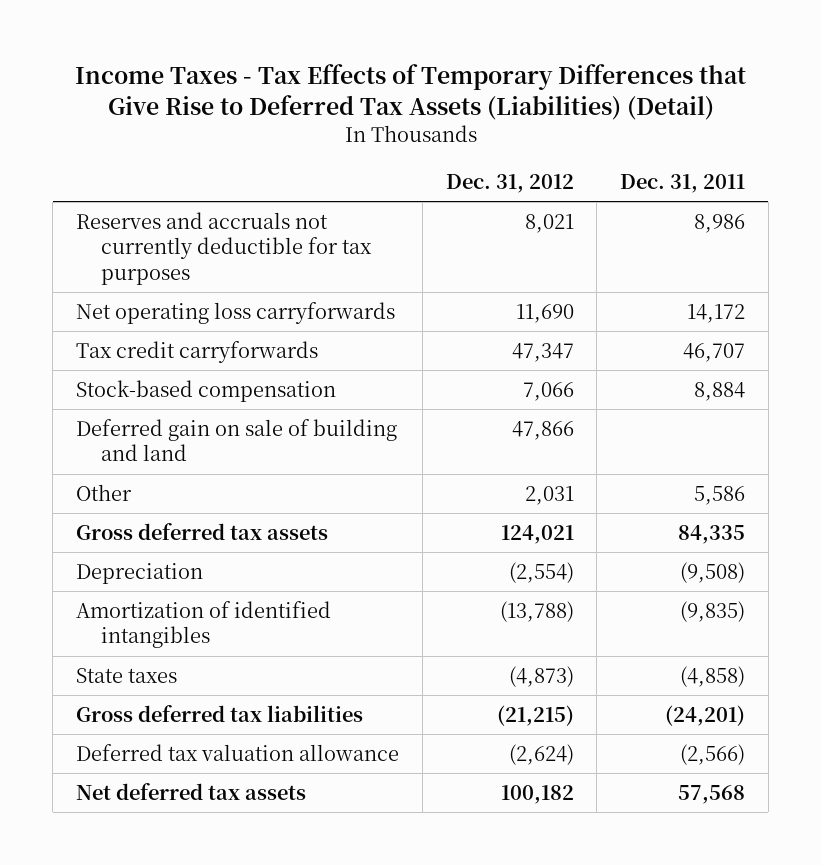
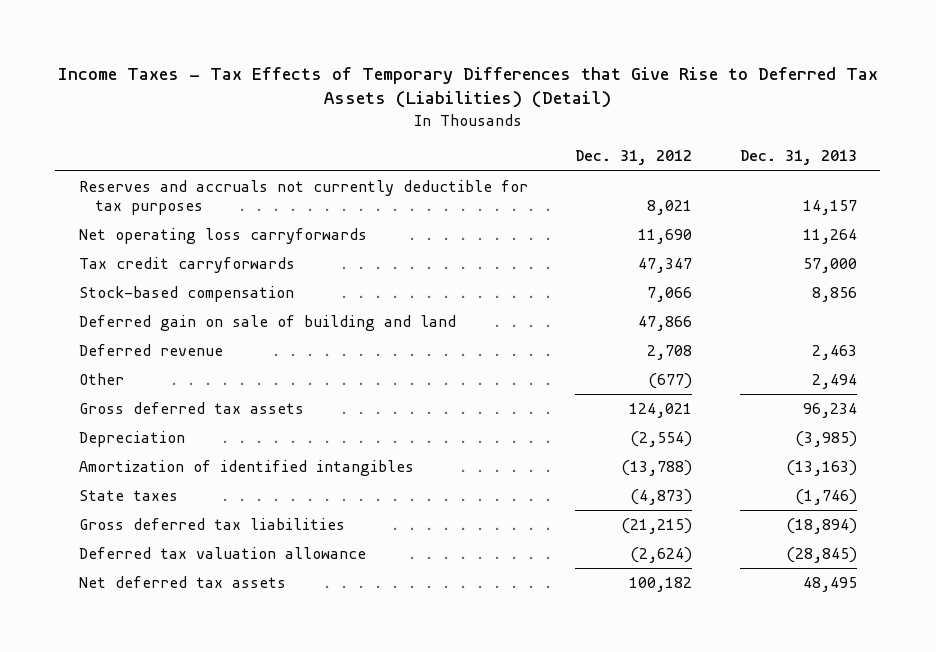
- | Dec. 31, 2012 | Dec. 31, 2011
+ | Dec. 31, 2012 | Dec. 31, 2013
- Other | 2,031 | 5,586
+ Deferred revenue | 2,708 | 2,463
+ Other | (677) | 2,494

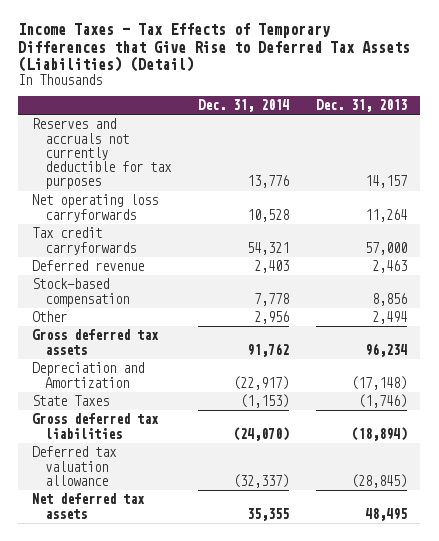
- | Dec. 31, 2012 | Dec. 31, 2013
+ | Dec. 31, 2014 | Dec. 31, 2013
- Deferred gain on sale of building and land | 47,866 |
moved down: Stock-based compensation | 7,778 | 8,856
- Depreciation | (2,554) | (3,985)
- Amortization of identified intangibles | (13,788) | (13,163)
- State taxes | (4,873) | (1,746)
+ Depreciation and Amortization | (22,917) | (17,148)
+ State Taxes | (1,153) | (1,746)

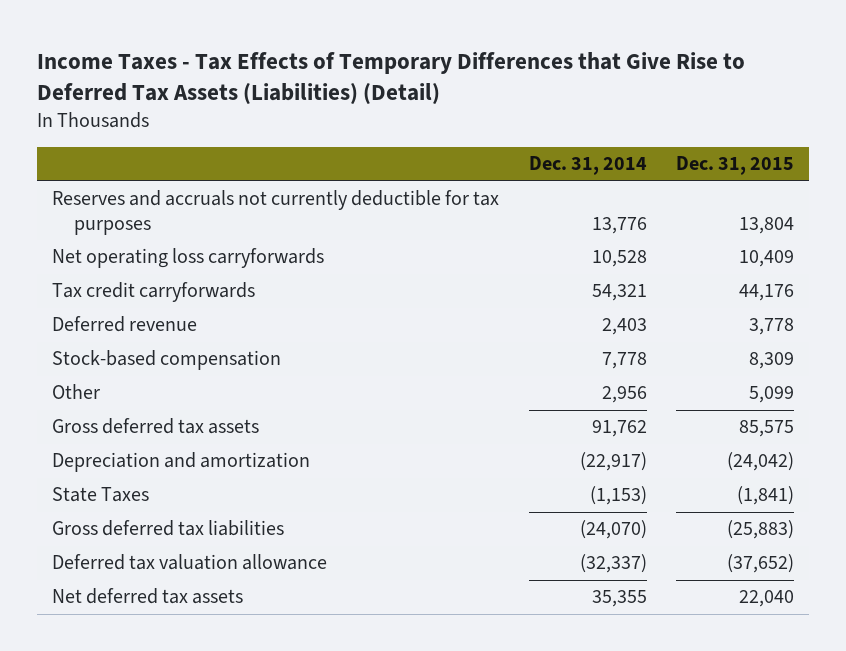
- | Dec. 31, 2014 | Dec. 31, 2013
+ | Dec. 31, 2014 | Dec. 31, 2015
- Depreciation and Amortization | (22,917) | (17,148)
+ Depreciation and amortization | (22,917) | (24,042)

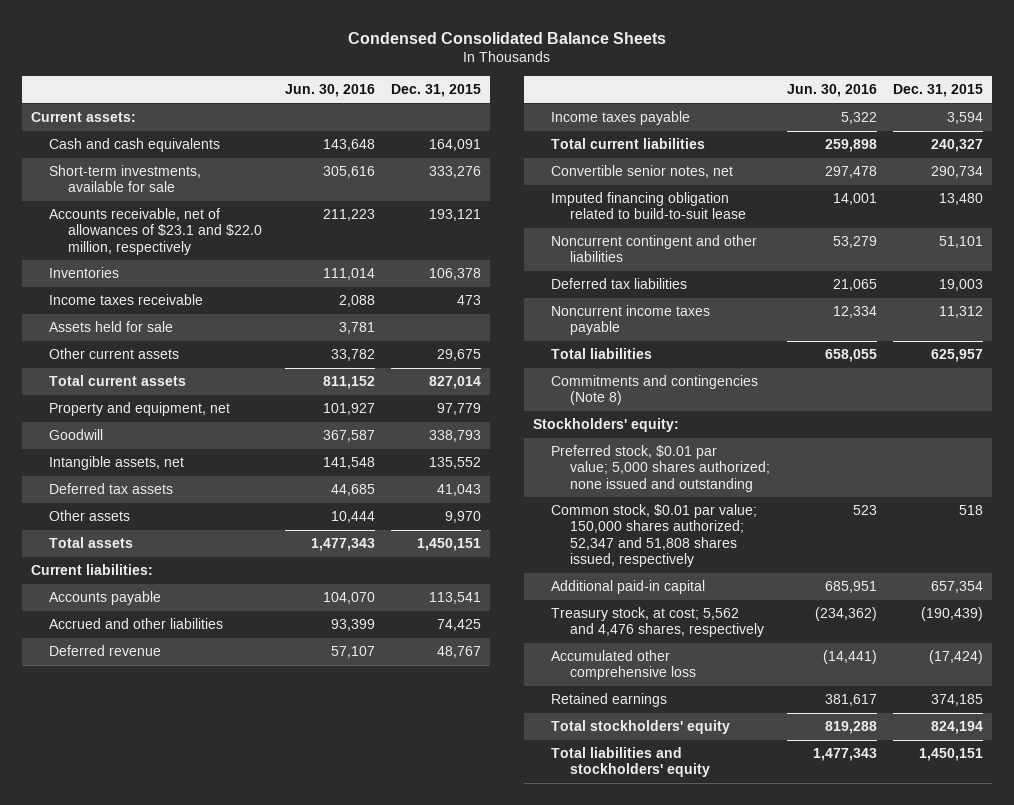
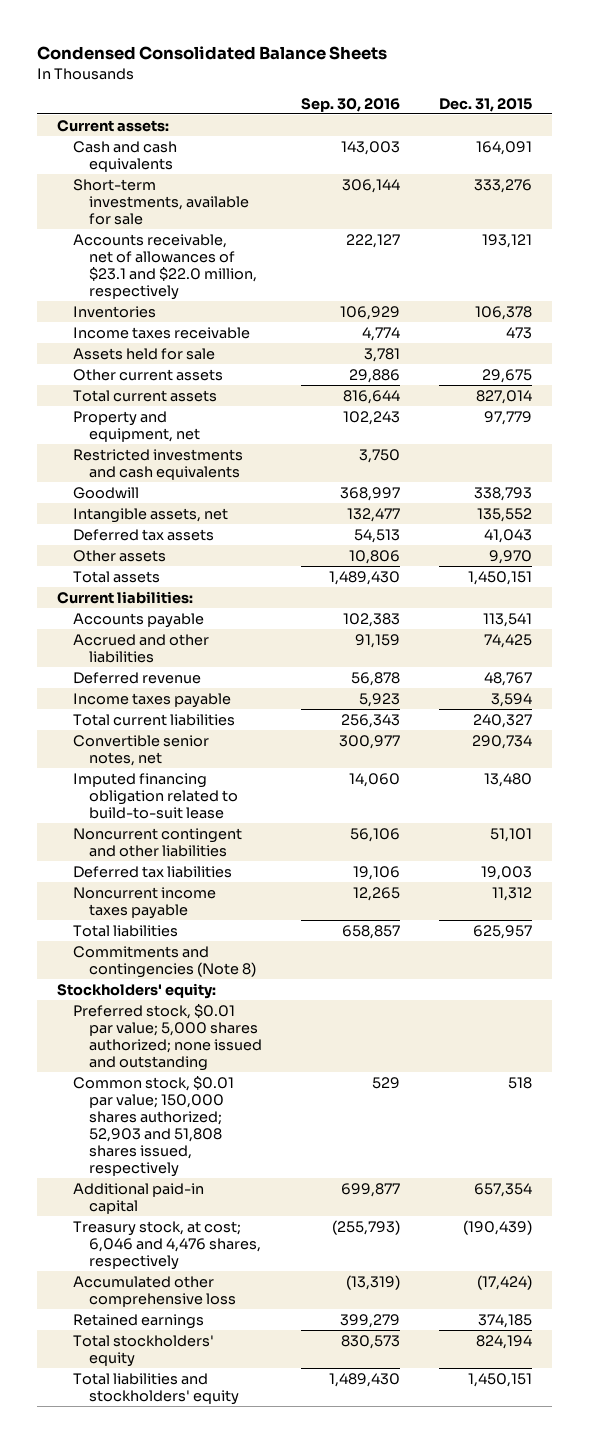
- | Jun. 30, 2016 | Dec. 31, 2015
+ | Sep. 30, 2016 | Dec. 31, 2015
+ Restricted investments and cash equivalents | 3,750 |
- Common stock, $0.01 par value; 150,000 shares authorized; 52,347 and 51,808 shares issued, respectively | 523 | 518
+ Common stock, $0.01 par value; 150,000 shares authorized; 52,903 and 51,808 shares issued, respectively | 529 | 518
- Treasury stock, at cost; 5,562 and 4,476 shares, respectively | (234,362) | (190,439)
+ Treasury stock, at cost; 6,046 and 4,476 shares, respectively | (255,793) | (190,439)

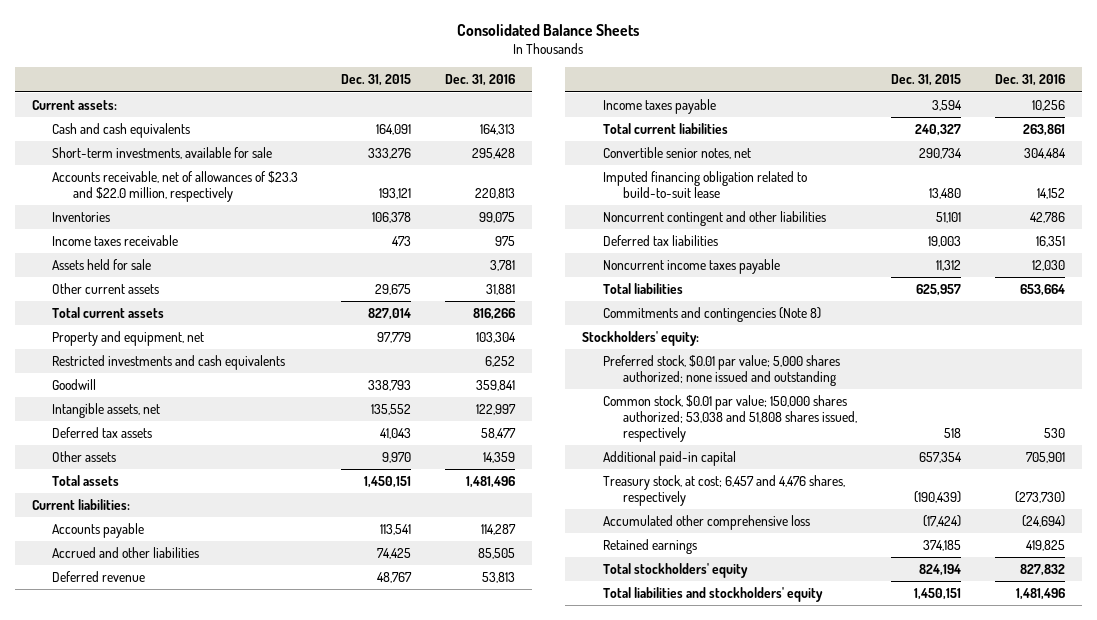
- Condensed Consolidated Balance Sheets
+ Consolidated Balance Sheets
- | Sep. 30, 2016 | Dec. 31, 2015
+ | Dec. 31, 2015 | Dec. 31, 2016
- Accounts receivable, net of allowances of $23.1 and $22.0 million, respectively | 222,127 | 193,121
+ Accounts receivable, net of allowances of $23.3 and $22.0 million, respectively | 193,121 | 220,813
- Common stock, $0.01 par value; 150,000 shares authorized; 52,903 and 51,808 shares issued, respectively | 529 | 518
+ Common stock, $0.01 par value; 150,000 shares authorized; 53,038 and 51,808 shares issued, respectively | 518 | 530
- Treasury stock, at cost; 6,046 and 4,476 shares, respectively | (255,793) | (190,439)
+ Treasury stock, at cost; 6,457 and 4,476 shares, respectively | (190,439) | (273,730)

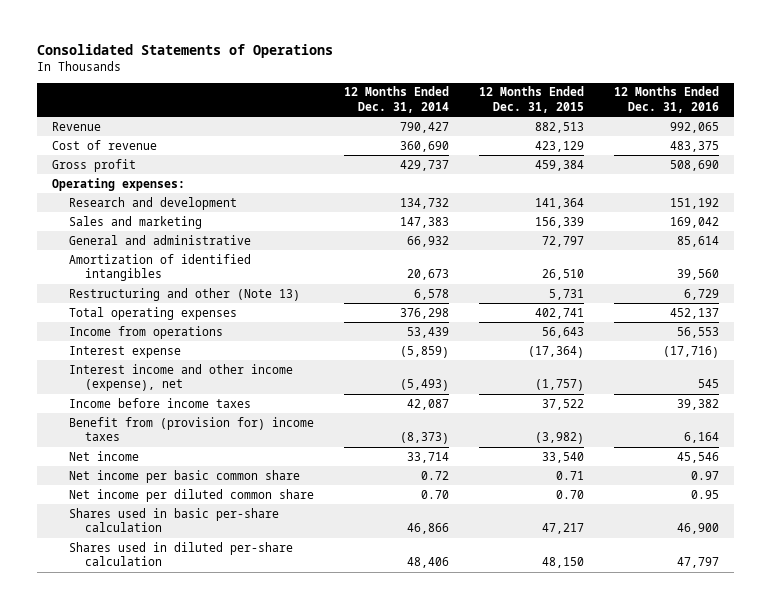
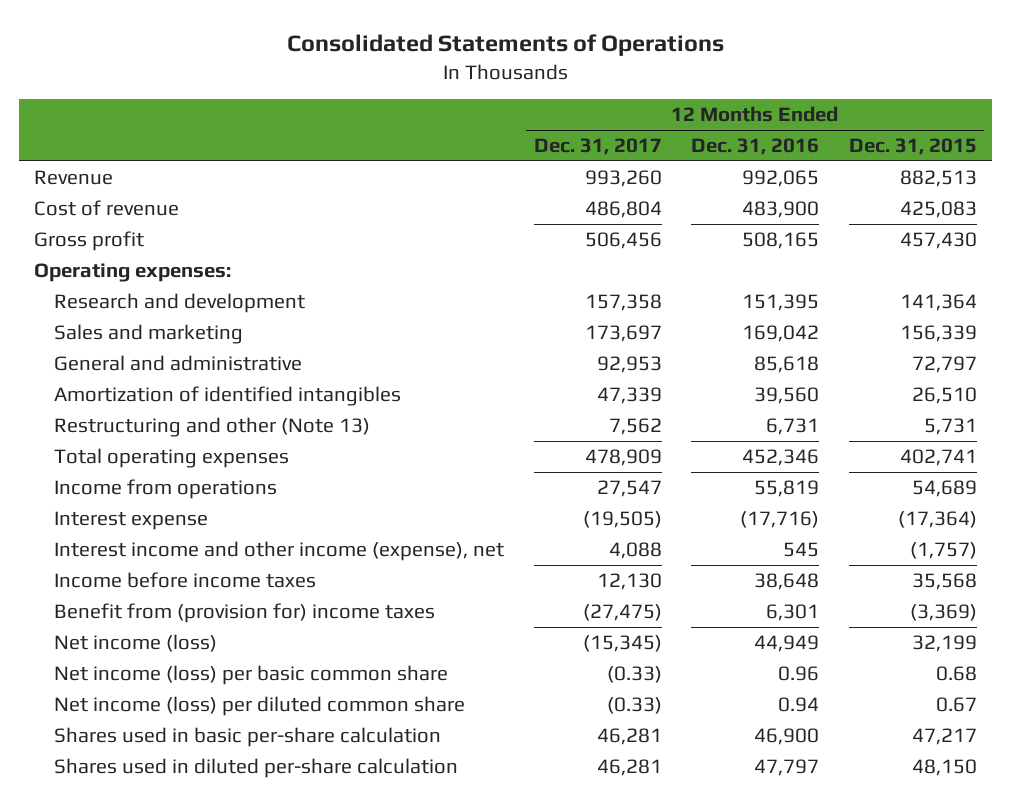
- | 12 Months Ended Dec. 31, 2014 | 12 Months Ended Dec. 31, 2015 | 12 Months Ended Dec. 31, 2016
+ | 12 Months Ended Dec. 31, 2017 | 12 Months Ended Dec. 31, 2016 | 12 Months Ended Dec. 31, 2015
- Cost of revenue | 360,690 | 423,129 | 483,375
- Gross profit | 429,737 | 459,384 | 508,690
+ Cost of revenue | 486,804 | 483,900 | 425,083
+ Gross profit | 506,456 | 508,165 | 457,430
- Research and development | 134,732 | 141,364 | 151,192
+ Research and development | 157,358 | 151,395 | 141,364
- General and administrative | 66,932 | 72,797 | 85,614
+ General and administrative | 92,953 | 85,618 | 72,797
- Restructuring and other (Note 13) | 6,578 | 5,731 | 6,729
- Total operating expenses | 376,298 | 402,741 | 452,137
- Income from operations | 53,439 | 56,643 | 56,553
+ Restructuring and other (Note 13) | 7,562 | 6,731 | 5,731
+ Total operating expenses | 478,909 | 452,346 | 402,741
+ Income from operations | 27,547 | 55,819 | 54,689
- Income before income taxes | 42,087 | 37,522 | 39,382
- Benefit from (provision for) income taxes | (8,373) | (3,982) | 6,164
- Net income | 33,714 | 33,540 | 45,546
- Net income per basic common share | 0.72 | 0.71 | 0.97
- Net income per diluted common share | 0.70 | 0.70 | 0.95
+ Income before income taxes | 12,130 | 38,648 | 35,568
+ Benefit from (provision for) income taxes | (27,475) | 6,301 | (3,369)
+ Net income (loss) | (15,345) | 44,949 | 32,199
+ Net income (loss) per basic common share | (0.33) | 0.96 | 0.68
+ Net income (loss) per diluted common share | (0.33) | 0.94 | 0.67

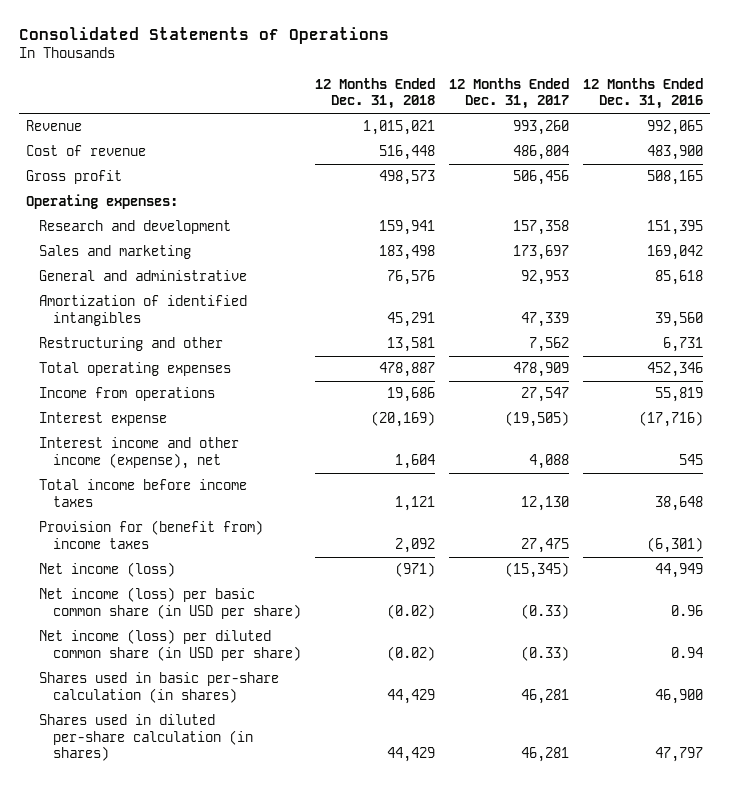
- | 12 Months Ended Dec. 31, 2017 | 12 Months Ended Dec. 31, 2016 | 12 Months Ended Dec. 31, 2015
+ | 12 Months Ended Dec. 31, 2018 | 12 Months Ended Dec. 31, 2017 | 12 Months Ended Dec. 31, 2016
- Restructuring and other (Note 13) | 7,562 | 6,731 | 5,731
+ Restructuring and other | 13,581 | 7,562 | 6,731
- Income before income taxes | 12,130 | 38,648 | 35,568
- Benefit from (provision for) income taxes | (27,475) | 6,301 | (3,369)
+ Total income before income taxes | 1,121 | 12,130 | 38,648
+ Provision for (benefit from) income taxes | 2,092 | 27,475 | (6,301)
- Net income (loss) per basic common share | (0.33) | 0.96 | 0.68
- Net income (loss) per diluted common share | (0.33) | 0.94 | 0.67
- Shares used in basic per-share calculation | 46,281 | 46,900 | 47,217
- Shares used in diluted per-share calculation | 46,281 | 47,797 | 48,150
+ Net income (loss) per basic common share (in USD per share) | (0.02) | (0.33) | 0.96
+ Net income (loss) per diluted common share (in USD per share) | (0.02) | (0.33) | 0.94
+ Shares used in basic per-share calculation (in shares) | 44,429 | 46,281 | 46,900
+ Shares used in diluted per-share calculation (in shares) | 44,429 | 46,281 | 47,797

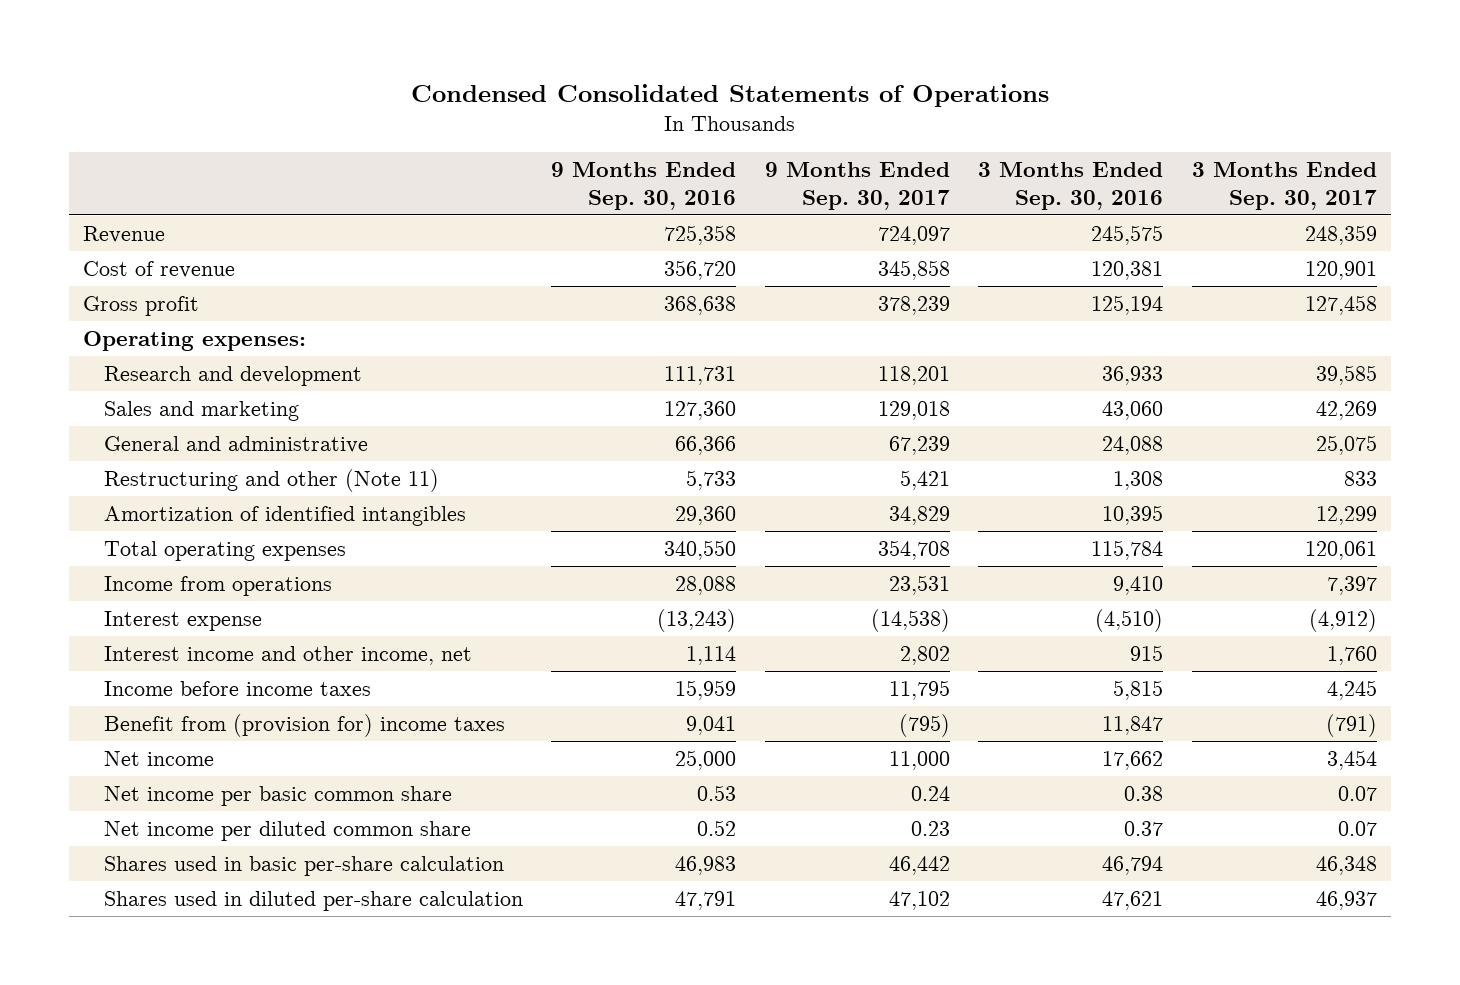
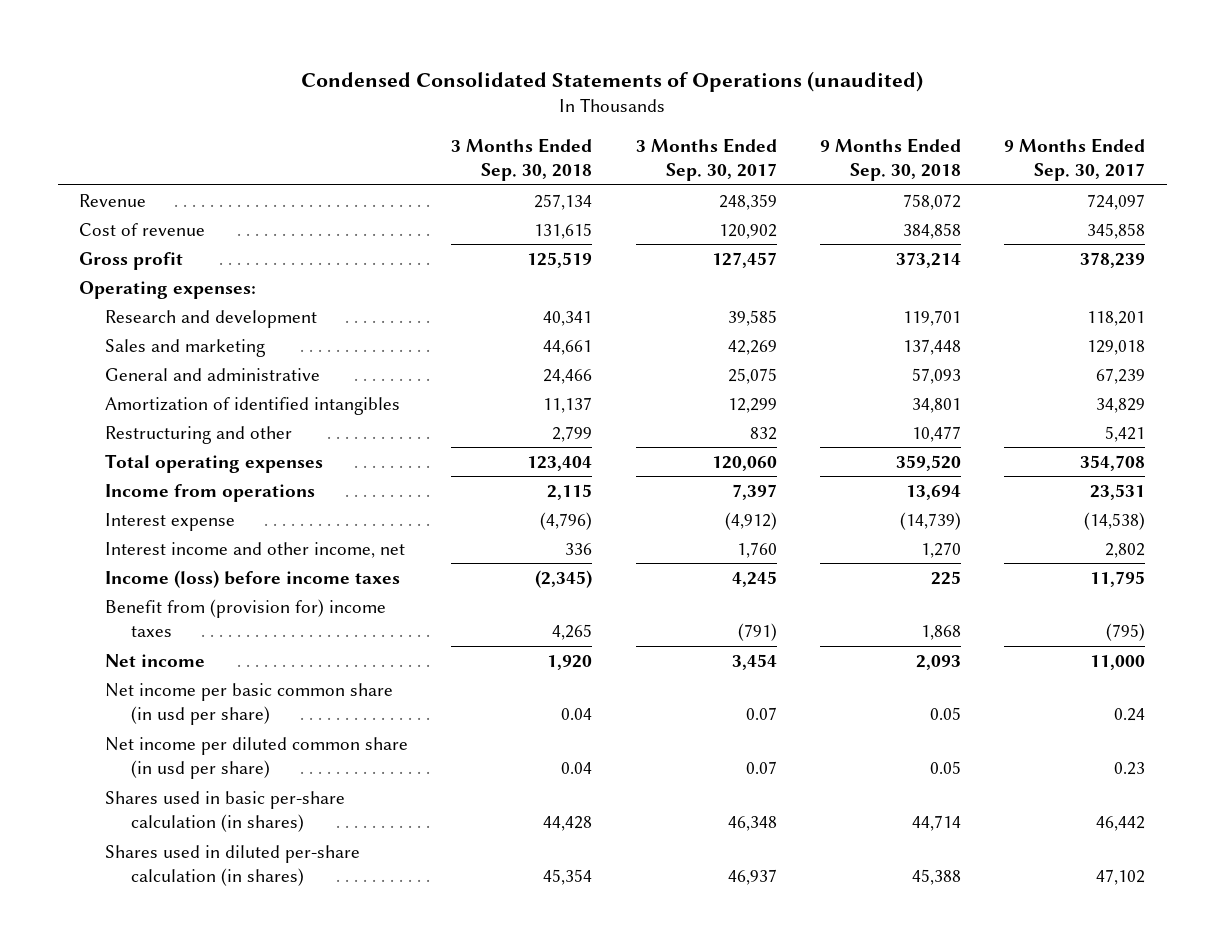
- Condensed Consolidated Statements of Operations
+ Condensed Consolidated Statements of Operations (unaudited)
- | 9 Months Ended Sep. 30, 2016 | 9 Months Ended Sep. 30, 2017 | 3 Months Ended Sep. 30, 2016 | 3 Months Ended Sep. 30, 2017
+ | 3 Months Ended Sep. 30, 2018 | 3 Months Ended Sep. 30, 2017 | 9 Months Ended Sep. 30, 2018 | 9 Months Ended Sep. 30, 2017
- Cost of revenue | 356,720 | 345,858 | 120,381 | 120,901
- Gross profit | 368,638 | 378,239 | 125,194 | 127,458
+ Cost of revenue | 131,615 | 120,902 | 384,858 | 345,858
+ Gross profit | 125,519 | 127,457 | 373,214 | 378,239
- Restructuring and other (Note 11) | 5,733 | 5,421 | 1,308 | 833
- Total operating expenses | 340,550 | 354,708 | 115,784 | 120,061
+ Restructuring and other | 2,799 | 832 | 10,477 | 5,421
+ Total operating expenses | 123,404 | 120,060 | 359,520 | 354,708
- Income before income taxes | 15,959 | 11,795 | 5,815 | 4,245
+ Income (loss) before income taxes | (2,345) | 4,245 | 225 | 11,795
- Net income per basic common share | 0.53 | 0.24 | 0.38 | 0.07
- Net income per diluted common share | 0.52 | 0.23 | 0.37 | 0.07
- Shares used in basic per-share calculation | 46,983 | 46,442 | 46,794 | 46,348
- Shares used in diluted per-share calculation | 47,791 | 47,102 | 47,621 | 46,937
+ Net income per basic common share (in usd per share) | 0.04 | 0.07 | 0.05 | 0.24
+ Net income per diluted common share (in usd per share) | 0.04 | 0.07 | 0.05 | 0.23
+ Shares used in basic per-share calculation (in shares) | 44,428 | 46,348 | 44,714 | 46,442
+ Shares used in diluted per-share calculation (in shares) | 45,354 | 46,937 | 45,388 | 47,102

